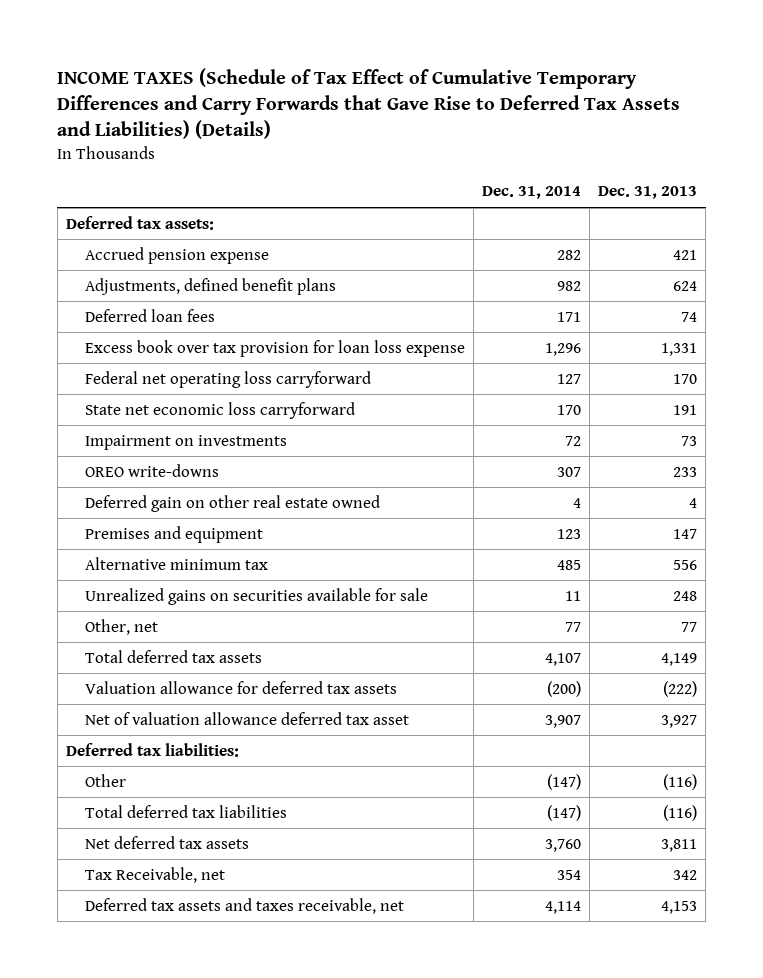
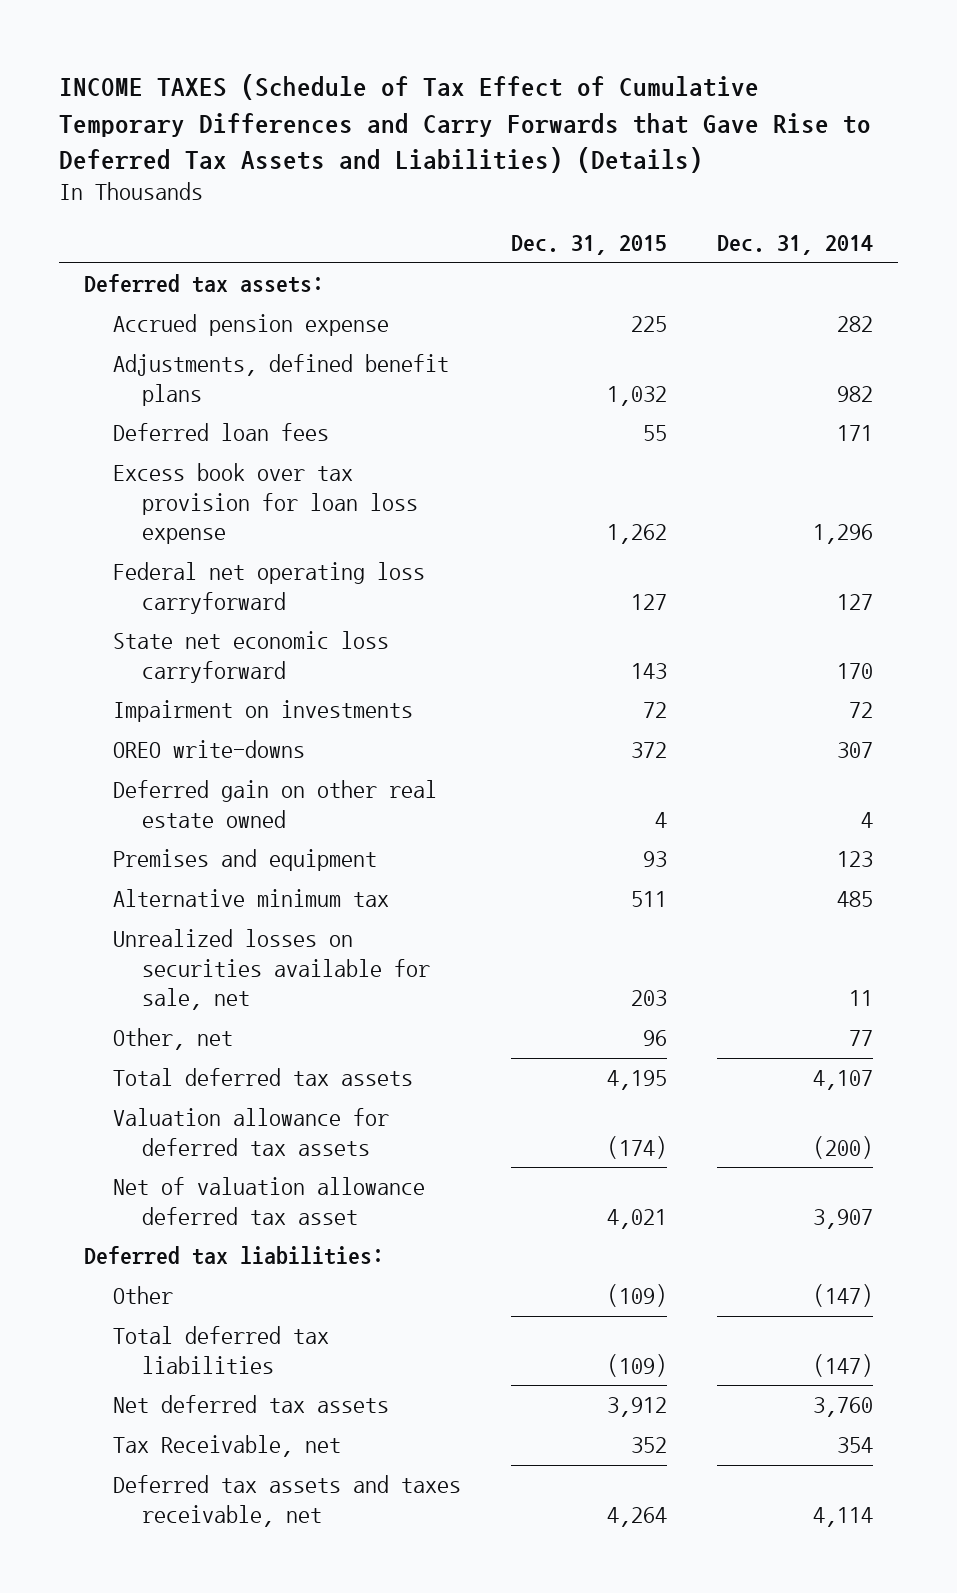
- | Dec. 31, 2014 | Dec. 31, 2013
+ | Dec. 31, 2015 | Dec. 31, 2014
- Unrealized gains on securities available for sale | 11 | 248
+ Unrealized losses on securities available for sale, net | 203 | 11

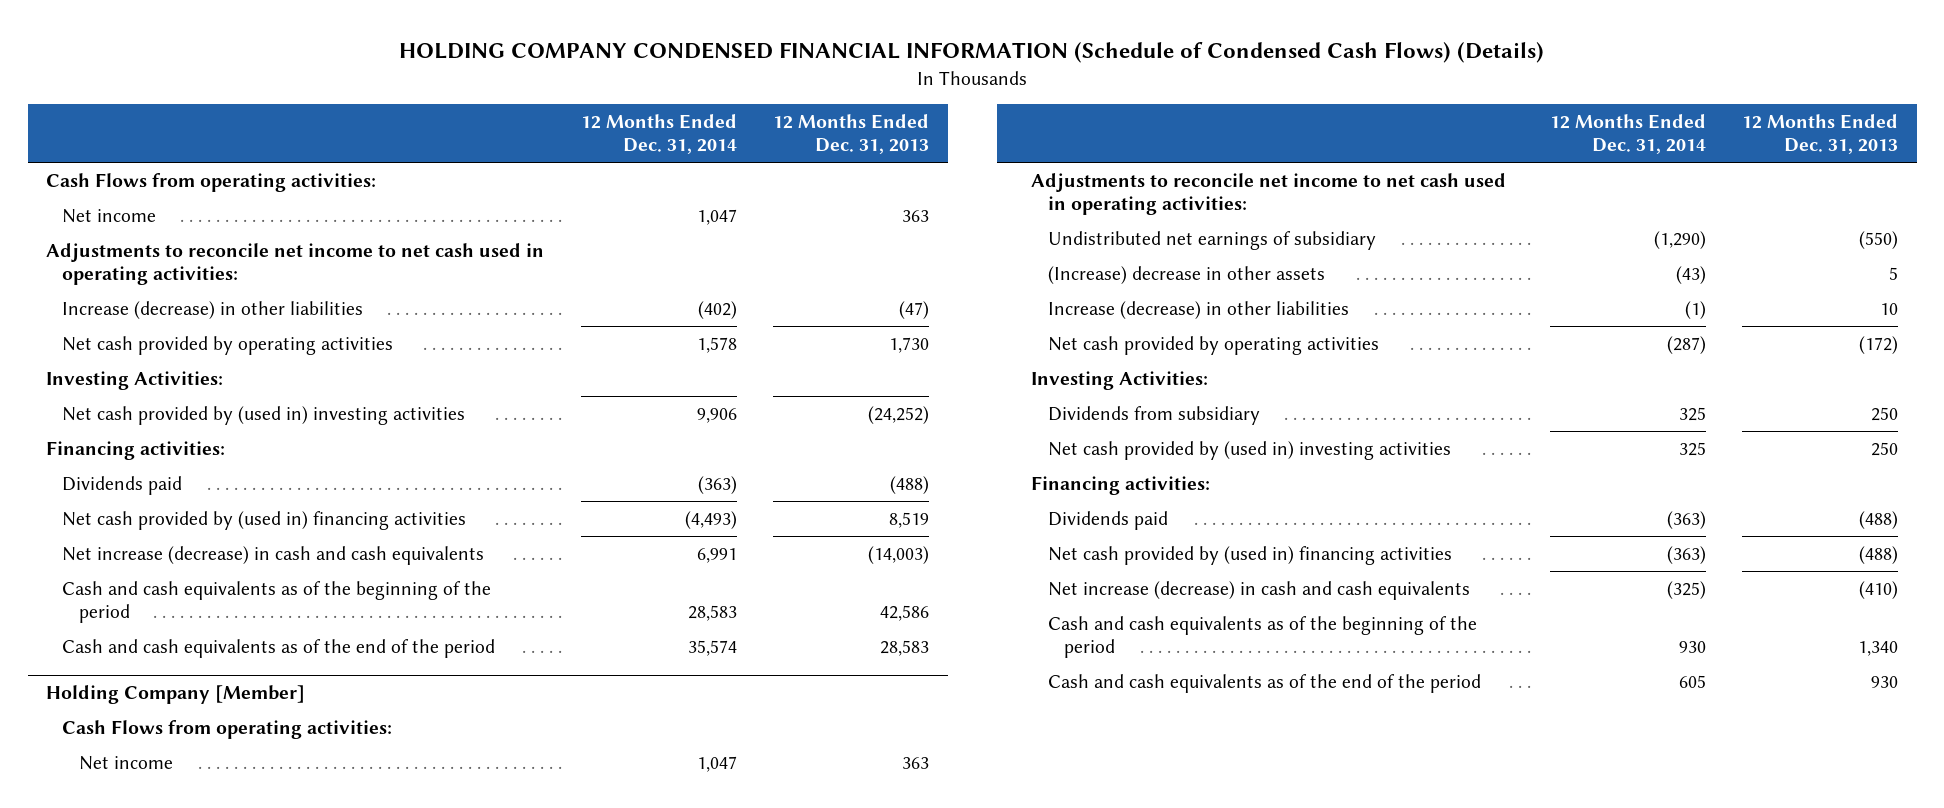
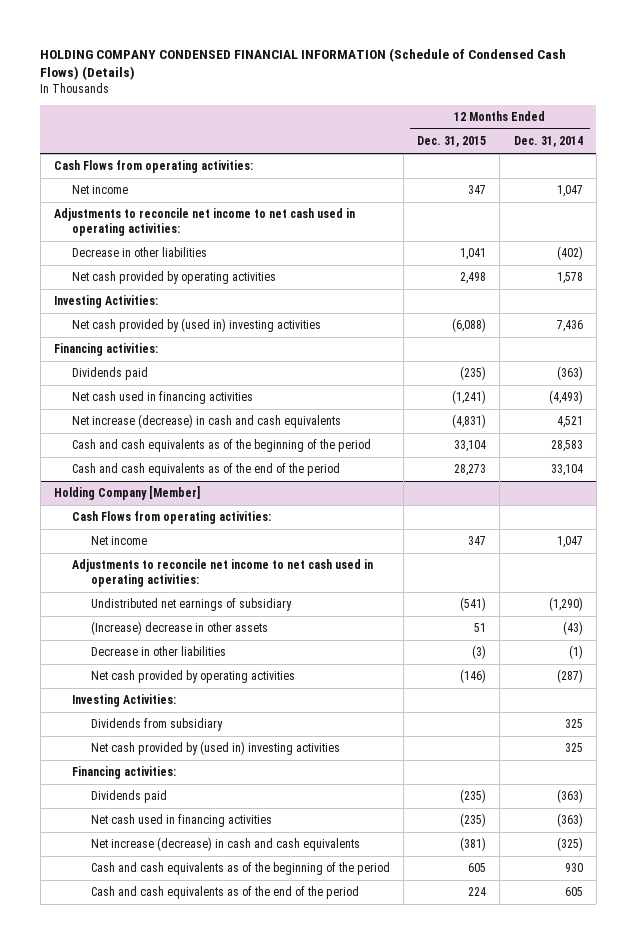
- | 12 Months Ended Dec. 31, 2014 | 12 Months Ended Dec. 31, 2013
+ | 12 Months Ended Dec. 31, 2015 | 12 Months Ended Dec. 31, 2014
- Increase (decrease) in other liabilities | (402) | (47)
+ Decrease in other liabilities | 1,041 | (402)
- Net cash provided by (used in) investing activities | 9,906 | (24,252)
+ Net cash provided by (used in) investing activities | (6,088) | 7,436
- Net cash provided by (used in) financing activities | (4,493) | 8,519
- Net increase (decrease) in cash and cash equivalents | 6,991 | (14,003)
+ Net cash used in financing activities | (1,241) | (4,493)
+ Net increase (decrease) in cash and cash equivalents | (4,831) | 4,521
- Cash and cash equivalents as of the end of the period | 35,574 | 28,583
+ Cash and cash equivalents as of the end of the period | 28,273 | 33,104
@ Holding Company [Member]
- Increase (decrease) in other liabilities | (1) | 10
+ Decrease in other liabilities | (3) | (1)
- Net cash provided by (used in) financing activities | (363) | (488)
+ Net cash used in financing activities | (235) | (363)

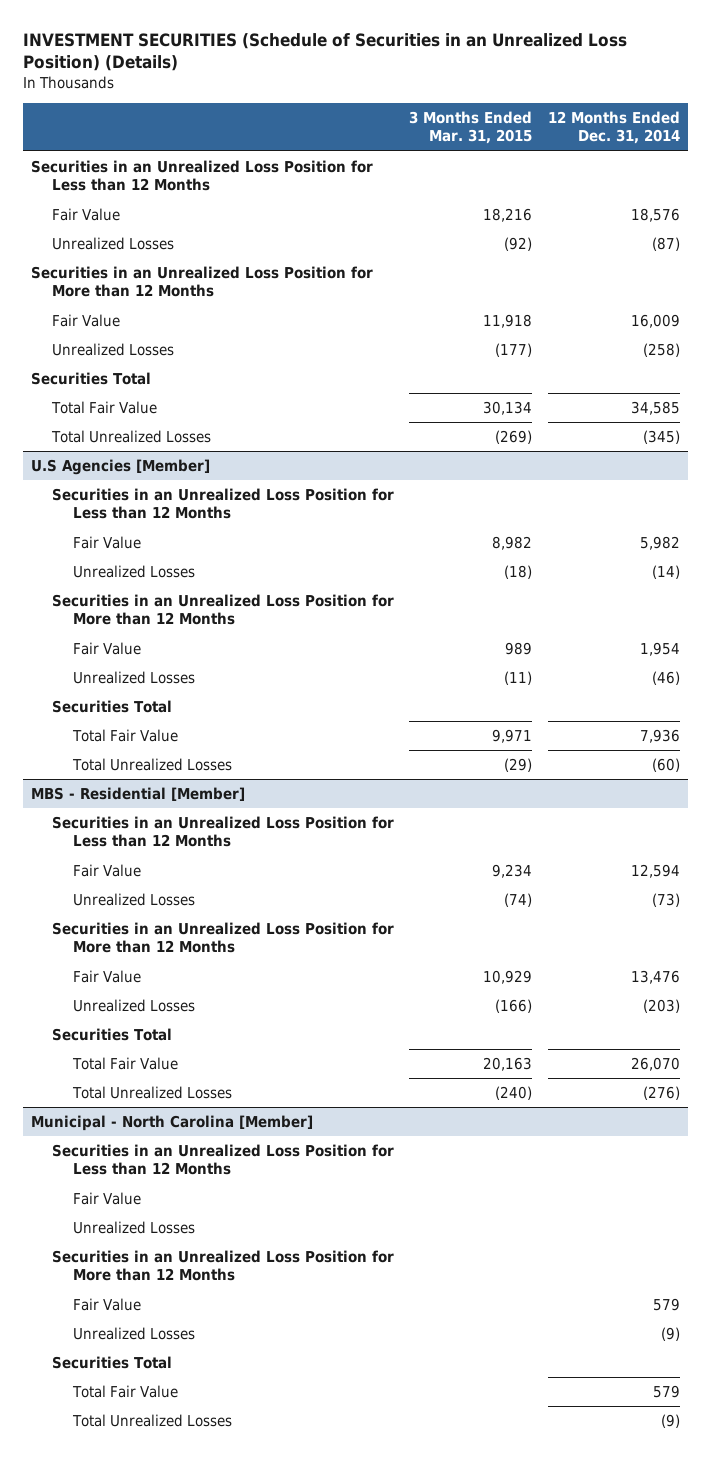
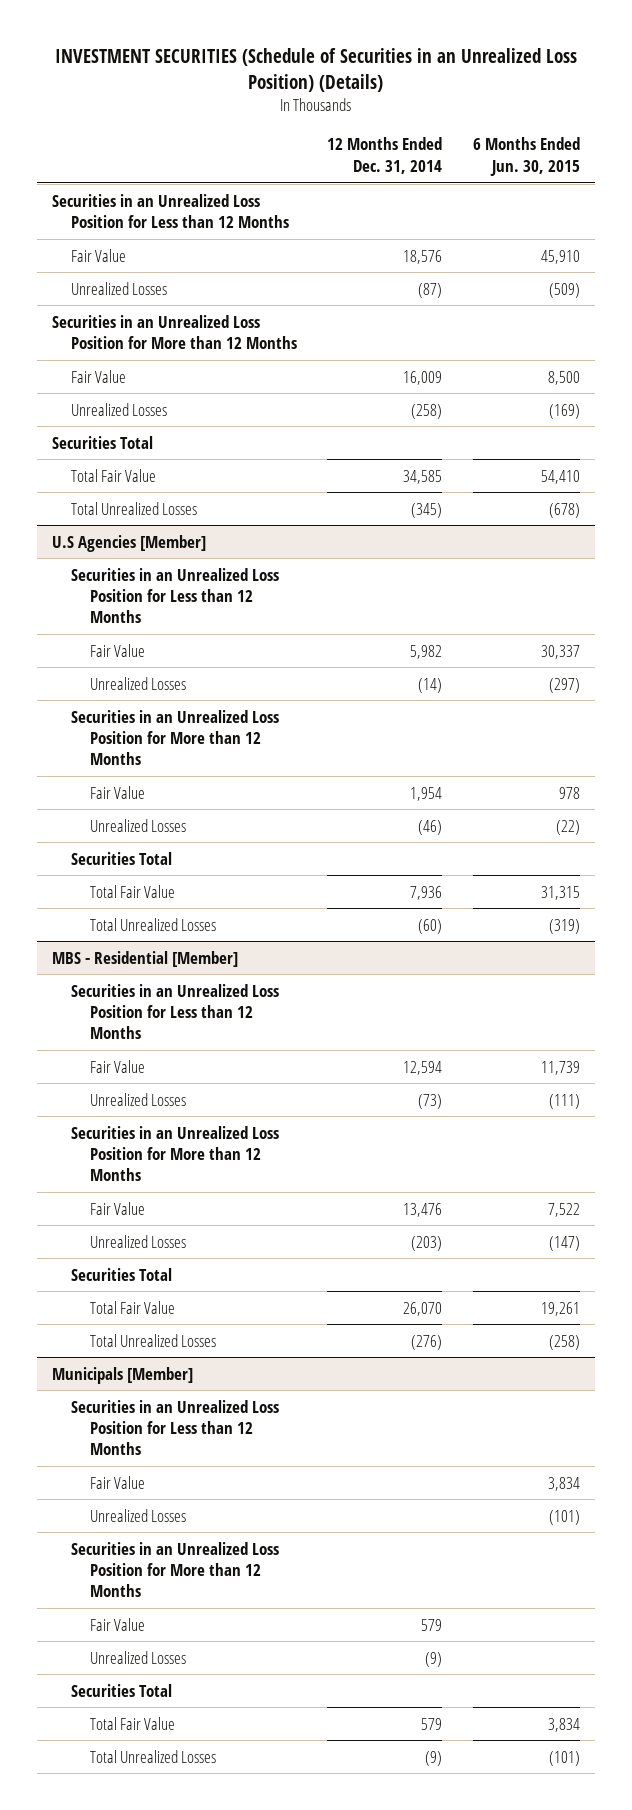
- | 3 Months Ended Mar. 31, 2015 | 12 Months Ended Dec. 31, 2014
+ | 12 Months Ended Dec. 31, 2014 | 6 Months Ended Jun. 30, 2015
- Municipal - North Carolina [Member]
+ Municipals [Member]

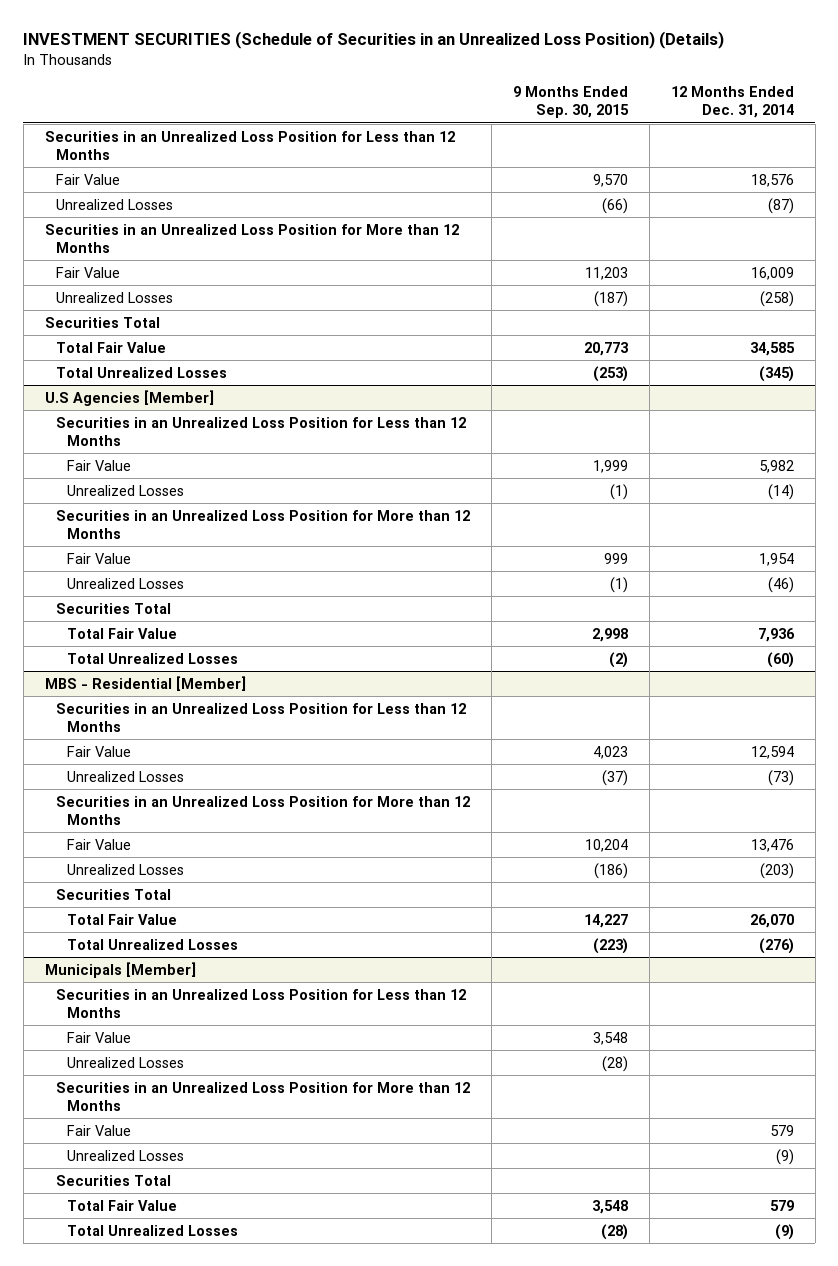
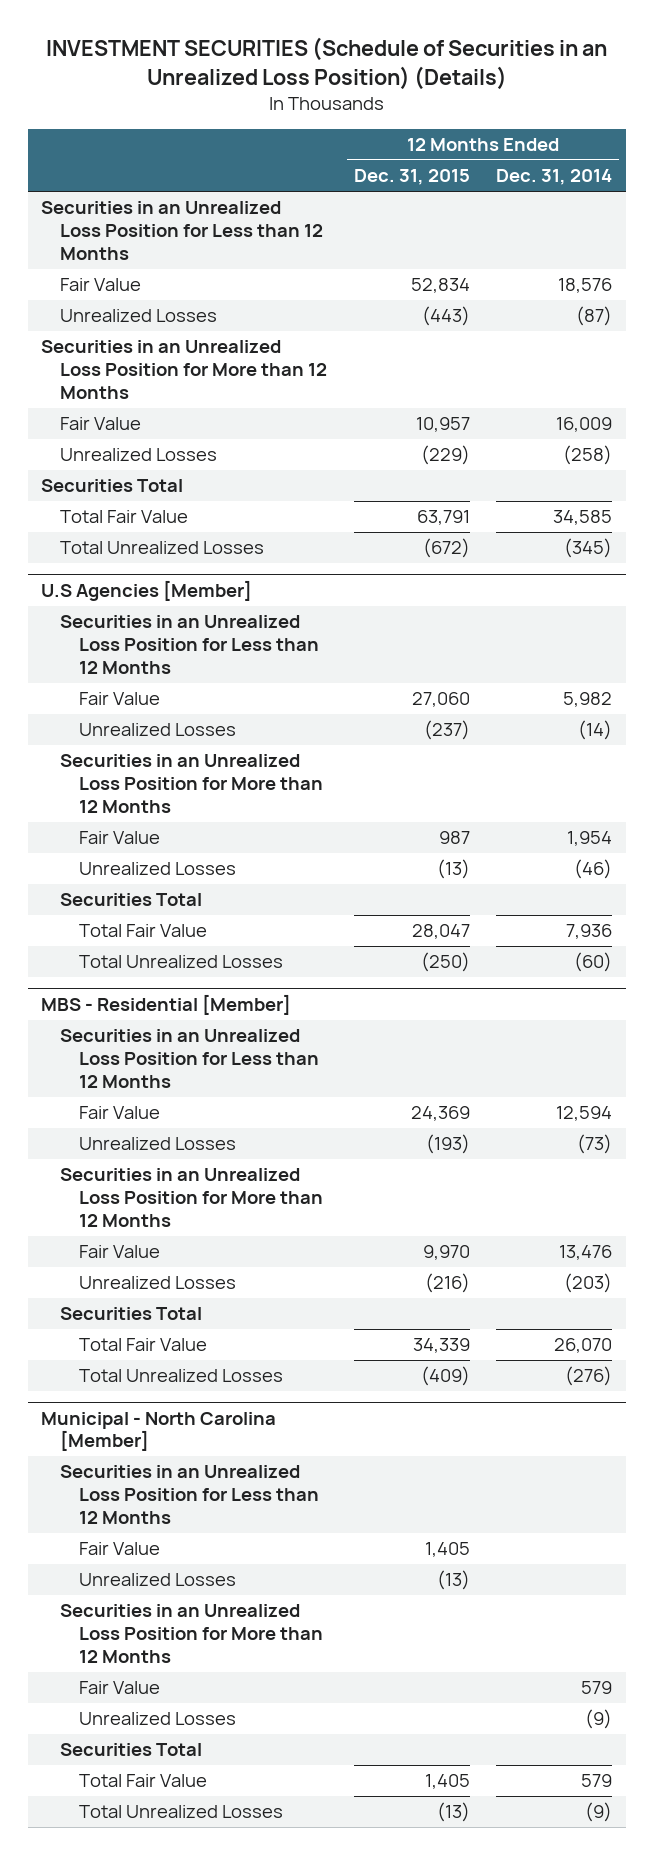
- | 9 Months Ended Sep. 30, 2015 | 12 Months Ended Dec. 31, 2014
+ | 12 Months Ended Dec. 31, 2015 | 12 Months Ended Dec. 31, 2014
- Municipals [Member]
+ Municipal - North Carolina [Member]

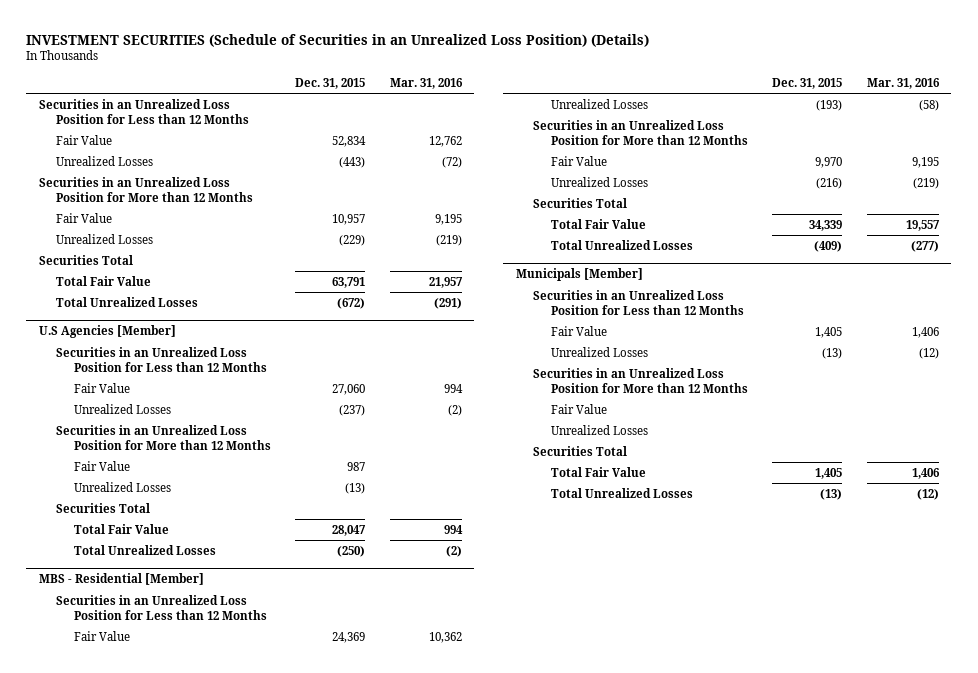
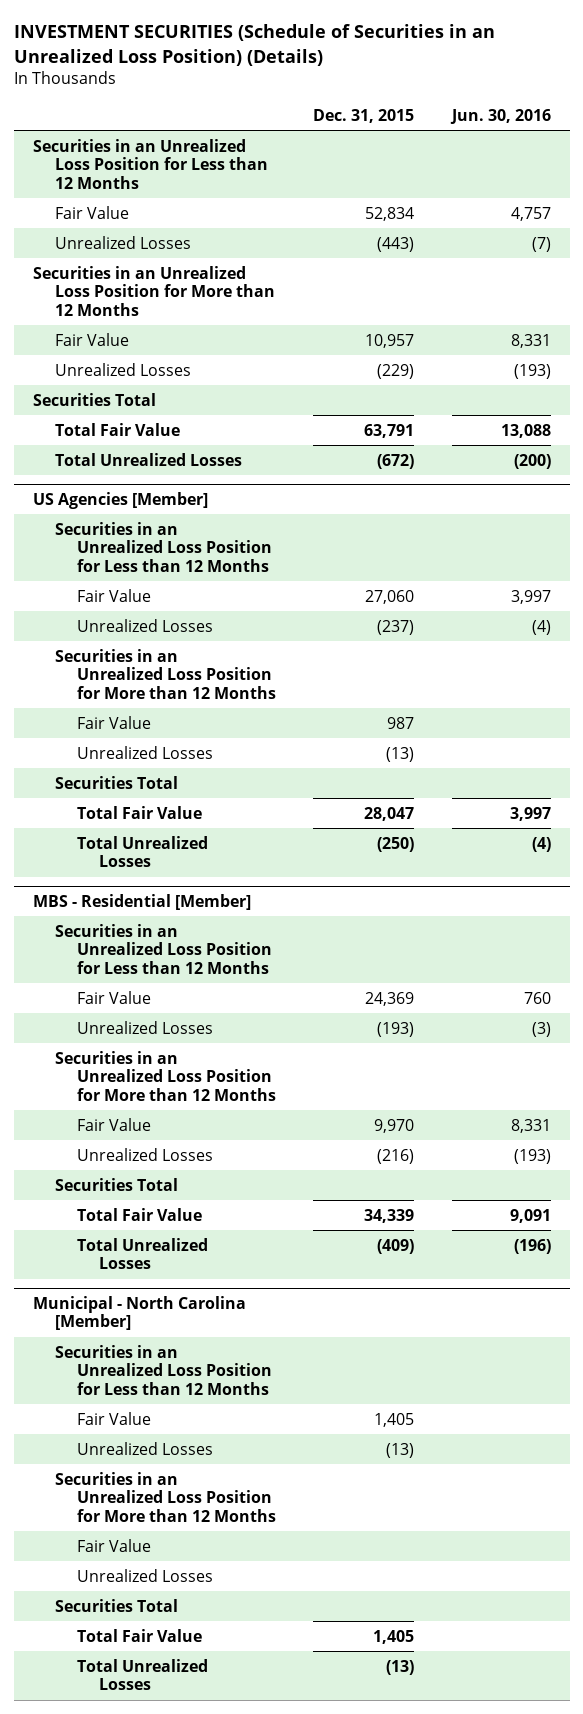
- | Dec. 31, 2015 | Mar. 31, 2016
+ | Dec. 31, 2015 | Jun. 30, 2016
- U.S Agencies [Member]
+ US Agencies [Member]
- Municipals [Member]
+ Municipal - North Carolina [Member]

